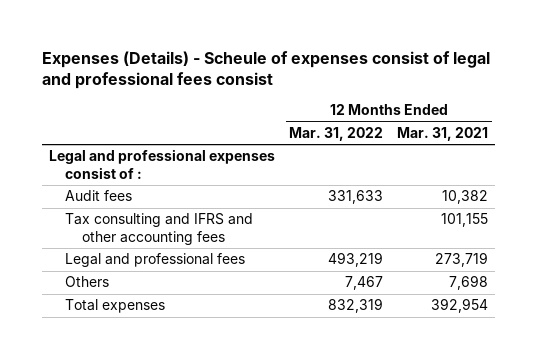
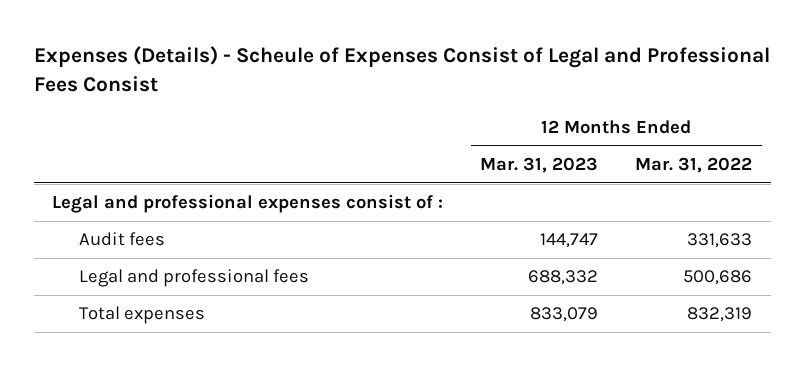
- Expenses (Details) - Scheule of expenses consist of legal and professional fees consist
+ Expenses (Details) - Scheule of Expenses Consist of Legal and Professional Fees Consist
- | 12 Months Ended Mar. 31, 2022 | 12 Months Ended Mar. 31, 2021
+ | 12 Months Ended Mar. 31, 2023 | 12 Months Ended Mar. 31, 2022
- Tax consulting and IFRS and other accounting fees | | 101,155
- Legal and professional fees | 493,219 | 273,719
- Others | 7,467 | 7,698
+ Legal and professional fees | 688,332 | 500,686

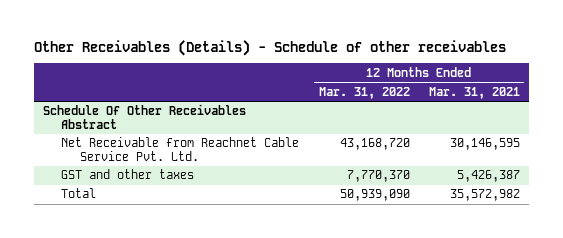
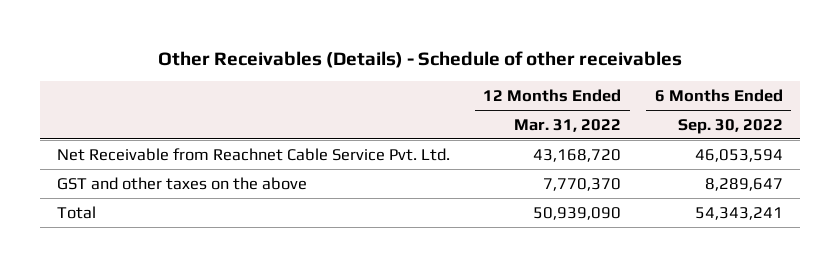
- | 12 Months Ended Mar. 31, 2022 | 12 Months Ended Mar. 31, 2021
+ | 12 Months Ended Mar. 31, 2022 | 6 Months Ended Sep. 30, 2022
- Schedule Of Other Receivables Abstract
- GST and other taxes | 7,770,370 | 5,426,387
+ GST and other taxes on the above | 7,770,370 | 8,289,647

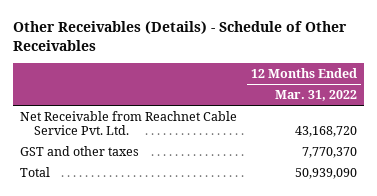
- Other Receivables (Details) - Schedule of other receivables
+ Other Receivables (Details) - Schedule of Other Receivables
- | 12 Months Ended Mar. 31, 2022 | 6 Months Ended Sep. 30, 2022
+ | 12 Months Ended Mar. 31, 2022
- GST and other taxes on the above | 7,770,370 | 8,289,647
+ GST and other taxes | 7,770,370

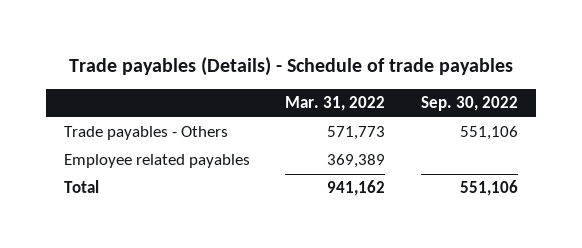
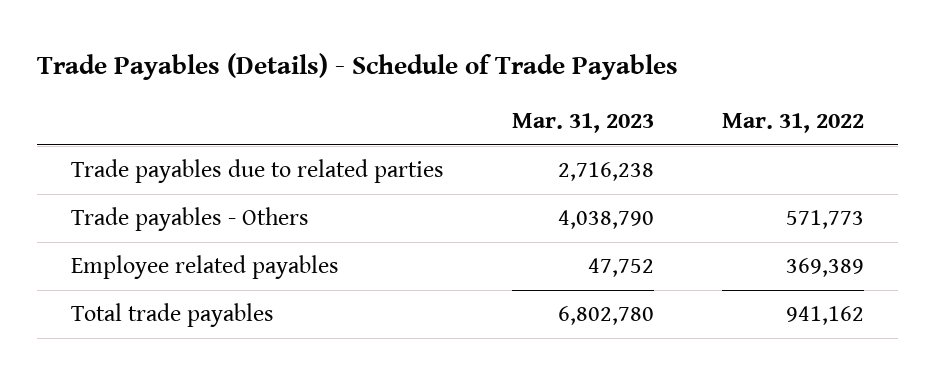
- Trade payables (Details) - Schedule of trade payables
+ Trade Payables (Details) - Schedule of Trade Payables
- | Mar. 31, 2022 | Sep. 30, 2022
+ | Mar. 31, 2023 | Mar. 31, 2022
+ Trade payables due to related parties | 2,716,238 |
- Total | 941,162 | 551,106
+ Total trade payables | 6,802,780 | 941,162

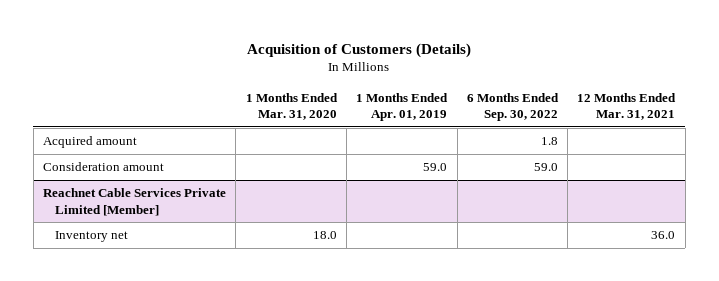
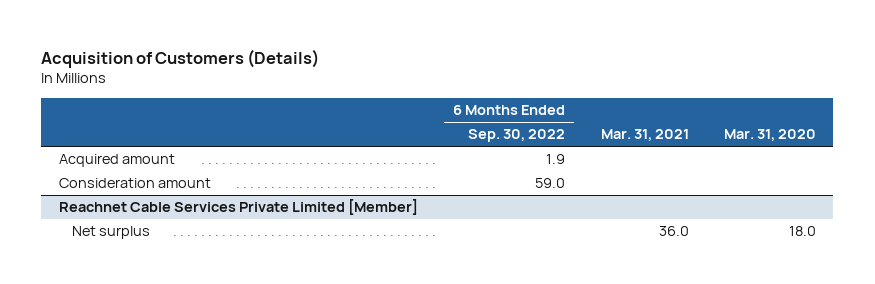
- | 1 Months Ended Mar. 31, 2020 | 1 Months Ended Apr. 01, 2019 | 6 Months Ended Sep. 30, 2022 | 12 Months Ended Mar. 31, 2021
+ | 6 Months Ended Sep. 30, 2022 | Mar. 31, 2021 | Mar. 31, 2020
- Acquired amount | | | 1.8 |
+ Acquired amount | 1.9 | |
@ Reachnet Cable Services Private Limited [Member]
- Inventory net | 18.0 | | | 36.0
+ Net surplus | | 36.0 | 18.0

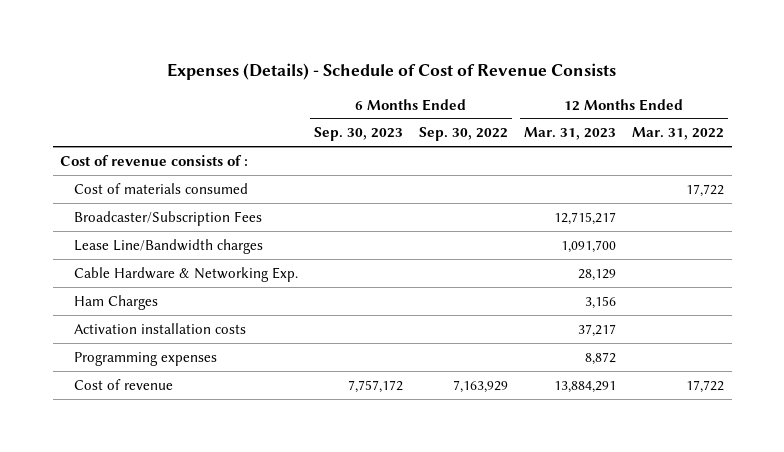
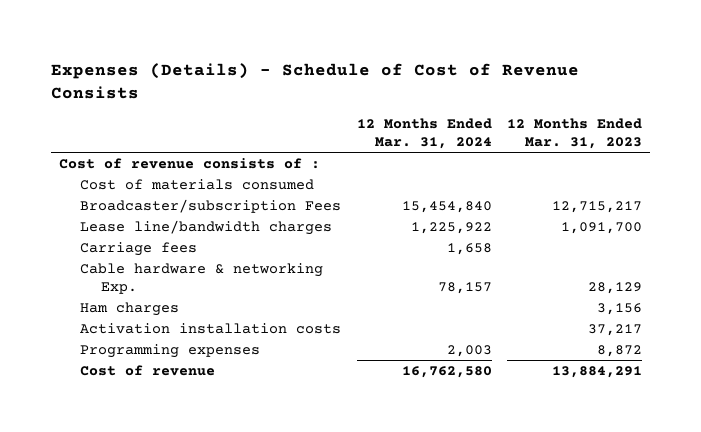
- | 6 Months Ended Sep. 30, 2023 | 6 Months Ended Sep. 30, 2022 | 12 Months Ended Mar. 31, 2023 | 12 Months Ended Mar. 31, 2022
+ | 12 Months Ended Mar. 31, 2024 | 12 Months Ended Mar. 31, 2023
- Broadcaster/Subscription Fees | | | 12,715,217 |
- Lease Line/Bandwidth charges | | | 1,091,700 |
- Cable Hardware & Networking Exp. | | | 28,129 |
- Ham Charges | | | 3,156 |
+ Broadcaster/subscription Fees | 15,454,840 | 12,715,217
+ Lease line/bandwidth charges | 1,225,922 | 1,091,700
+ Carriage fees | 1,658 |
+ Cable hardware & networking Exp. | 78,157 | 28,129
+ Ham charges | | 3,156

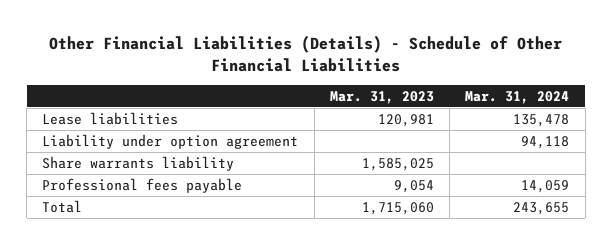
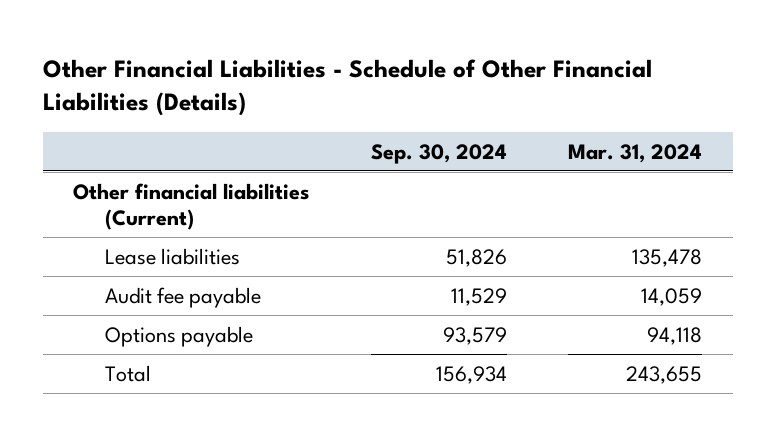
- Other Financial Liabilities (Details) - Schedule of Other Financial Liabilities
+ Other Financial Liabilities - Schedule of Other Financial Liabilities (Details)
- | Mar. 31, 2023 | Mar. 31, 2024
+ | Sep. 30, 2024 | Mar. 31, 2024
+ Other financial liabilities (Current)
- Liability under option agreement | | 94,118
- Share warrants liability | 1,585,025 |
- Professional fees payable | 9,054 | 14,059
+ Audit fee payable | 11,529 | 14,059
+ Options payable | 93,579 | 94,118

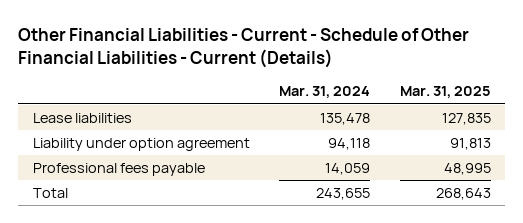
- Other Financial Liabilities - Schedule of Other Financial Liabilities (Details)
+ Other Financial Liabilities - Current - Schedule of Other Financial Liabilities - Current (Details)
- | Sep. 30, 2024 | Mar. 31, 2024
+ | Mar. 31, 2024 | Mar. 31, 2025
- Other financial liabilities (Current)
- Audit fee payable | 11,529 | 14,059
- Options payable | 93,579 | 94,118
+ Liability under option agreement | 94,118 | 91,813
+ Professional fees payable | 14,059 | 48,995

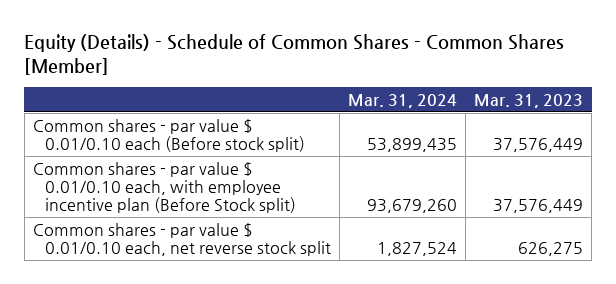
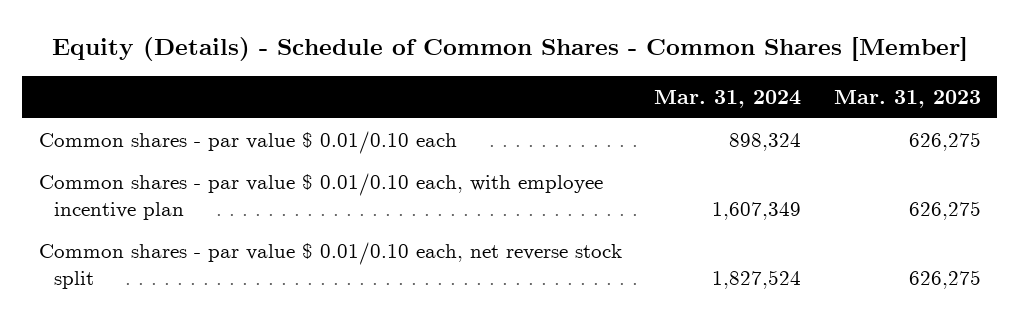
- Common shares - par value $ 0.01/0.10 each (Before stock split) | 53,899,435 | 37,576,449
- Common shares - par value $ 0.01/0.10 each, with employee incentive plan (Before Stock split) | 93,679,260 | 37,576,449
+ Common shares - par value $ 0.01/0.10 each | 898,324 | 626,275
+ Common shares - par value $ 0.01/0.10 each, with employee incentive plan | 1,607,349 | 626,275

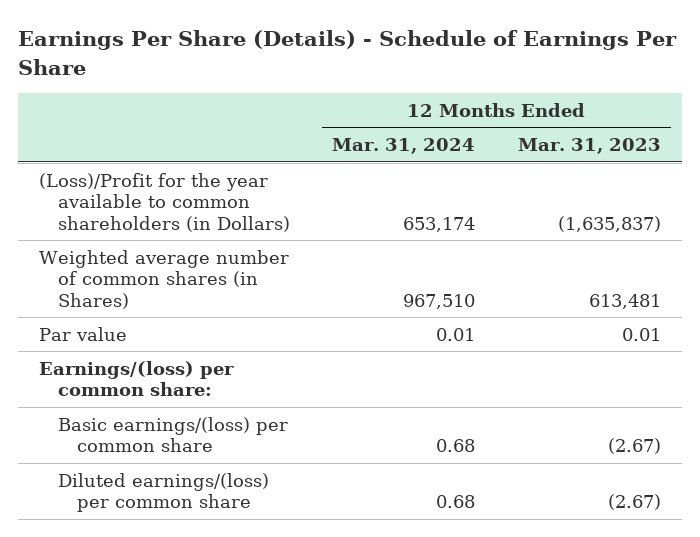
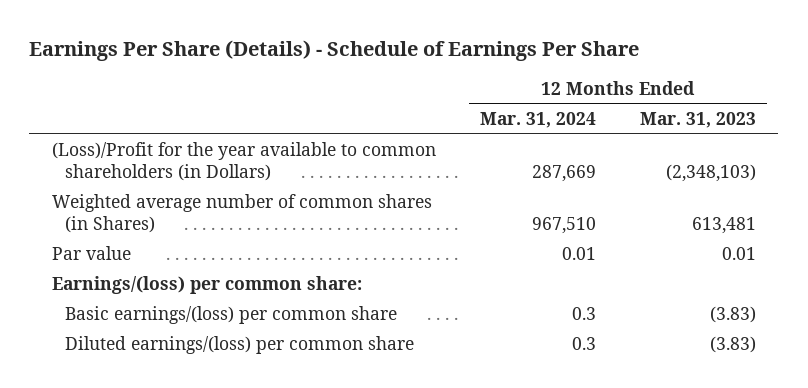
- (Loss)/Profit for the year available to common shareholders (in Dollars) | 653,174 | (1,635,837)
+ (Loss)/Profit for the year available to common shareholders (in Dollars) | 287,669 | (2,348,103)
- Basic earnings/(loss) per common share | 0.68 | (2.67)
- Diluted earnings/(loss) per common share | 0.68 | (2.67)
+ Basic earnings/(loss) per common share | 0.3 | (3.83)
+ Diluted earnings/(loss) per common share | 0.3 | (3.83)

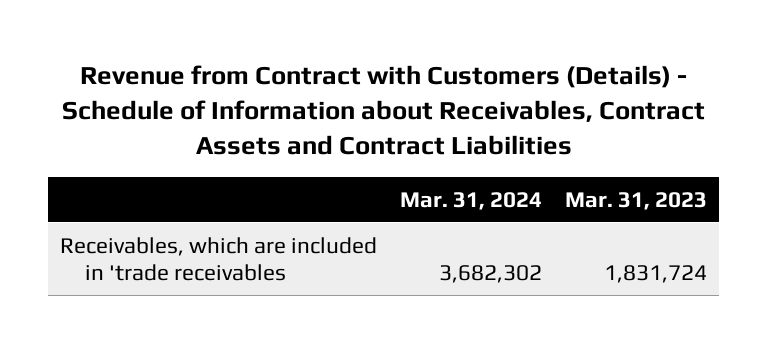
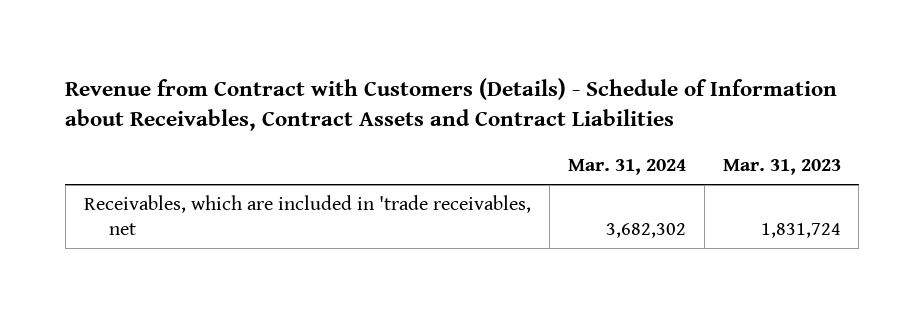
- Receivables, which are included in 'trade receivables | 3,682,302 | 1,831,724
+ Receivables, which are included in 'trade receivables, net | 3,682,302 | 1,831,724

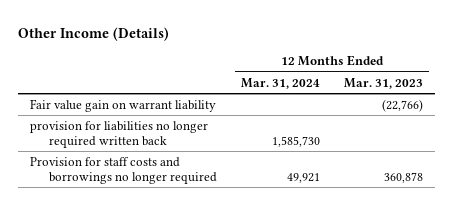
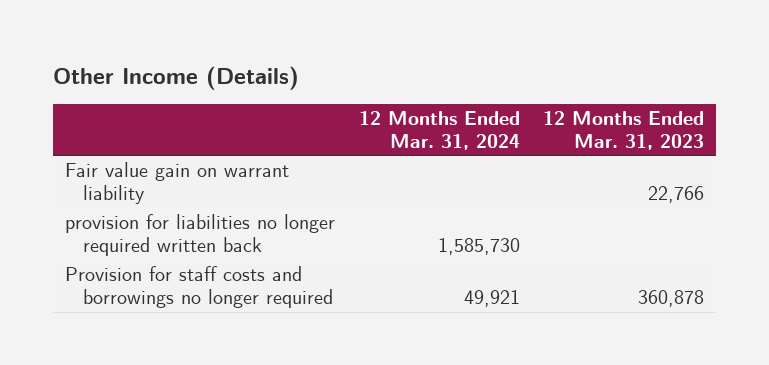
- Fair value gain on warrant liability | | (22,766)
+ Fair value gain on warrant liability | | 22,766

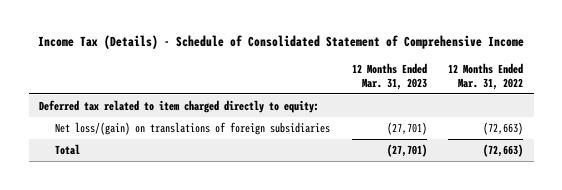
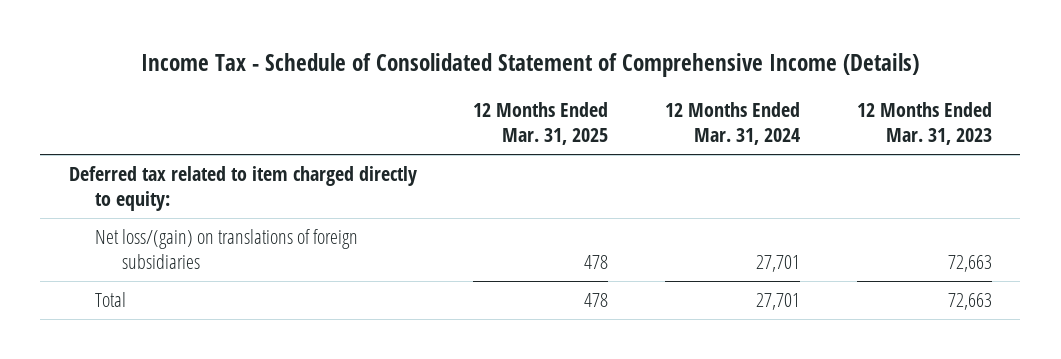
- Income Tax (Details) - Schedule of Consolidated Statement of Comprehensive Income
+ Income Tax - Schedule of Consolidated Statement of Comprehensive Income (Details)
- | 12 Months Ended Mar. 31, 2023 | 12 Months Ended Mar. 31, 2022
+ | 12 Months Ended Mar. 31, 2025 | 12 Months Ended Mar. 31, 2024 | 12 Months Ended Mar. 31, 2023
- Net loss/(gain) on translations of foreign subsidiaries | (27,701) | (72,663)
- Total | (27,701) | (72,663)
+ Net loss/(gain) on translations of foreign subsidiaries | 478 | 27,701 | 72,663
+ Total | 478 | 27,701 | 72,663

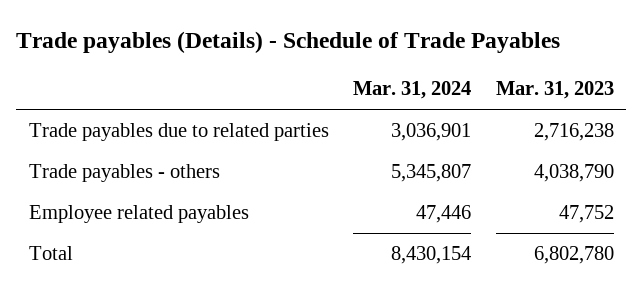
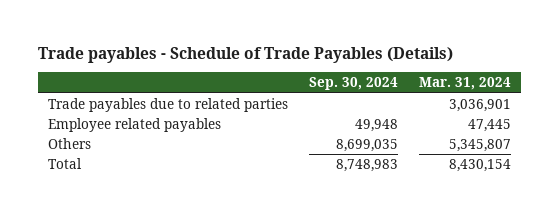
- Trade payables (Details) - Schedule of Trade Payables
+ Trade payables - Schedule of Trade Payables (Details)
- | Mar. 31, 2024 | Mar. 31, 2023
+ | Sep. 30, 2024 | Mar. 31, 2024
- Trade payables - others | 5,345,807 | 4,038,790
- Employee related payables | 47,446 | 47,752
+ Employee related payables | 49,948 | 47,445
+ Others | 8,699,035 | 5,345,807

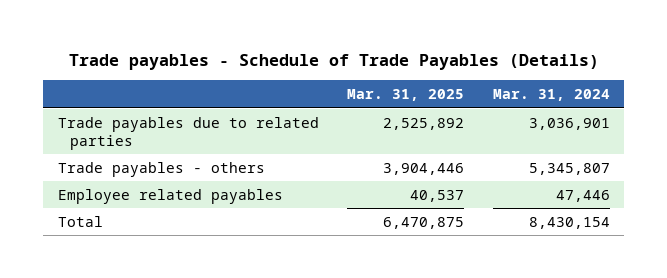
- | Sep. 30, 2024 | Mar. 31, 2024
+ | Mar. 31, 2025 | Mar. 31, 2024
- Employee related payables | 49,948 | 47,445
- Others | 8,699,035 | 5,345,807
+ Trade payables - others | 3,904,446 | 5,345,807
+ Employee related payables | 40,537 | 47,446

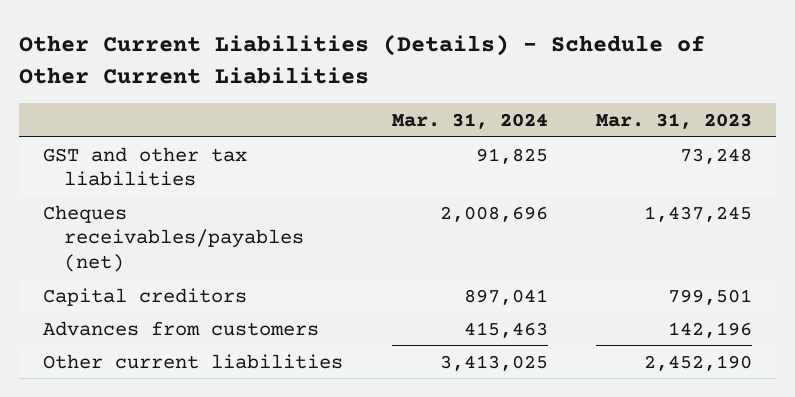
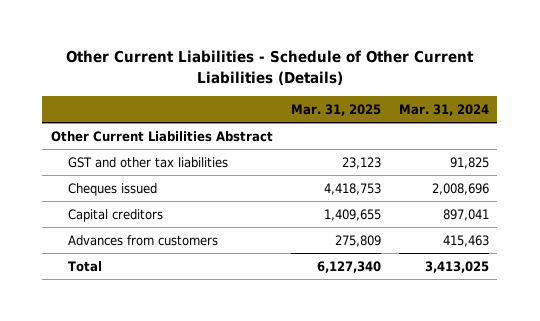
- Other Current Liabilities (Details) - Schedule of Other Current Liabilities
+ Other Current Liabilities - Schedule of Other Current Liabilities (Details)
- | Mar. 31, 2024 | Mar. 31, 2023
+ | Mar. 31, 2025 | Mar. 31, 2024
+ Other Current Liabilities Abstract
- Cheques receivables/payables (net) | 2,008,696 | 1,437,245
+ Cheques issued | 4,418,753 | 2,008,696
- Other current liabilities | 3,413,025 | 2,452,190
+ Total | 6,127,340 | 3,413,025

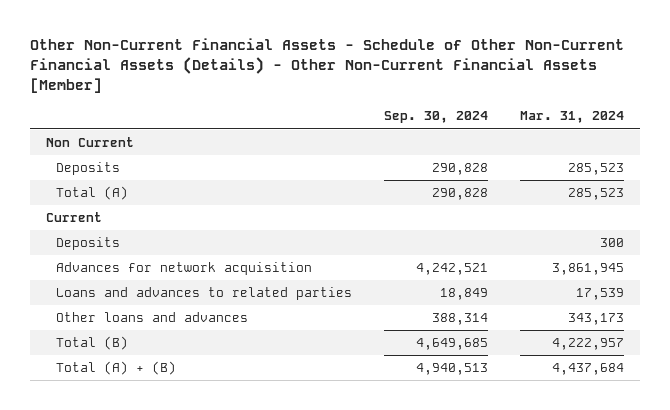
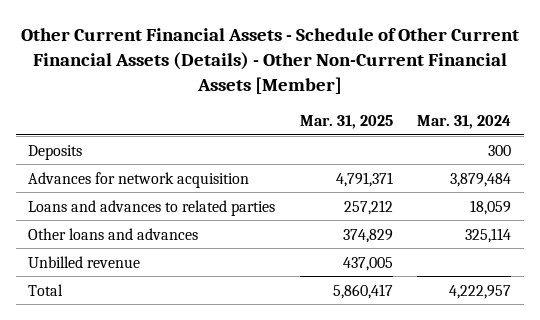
- Other Non-Current Financial Assets - Schedule of Other Non-Current Financial Assets (Details) - Other Non-Current Financial Assets [Member]
+ Other Current Financial Assets - Schedule of Other Current Financial Assets (Details) - Other Non-Current Financial Assets [Member]
- | Sep. 30, 2024 | Mar. 31, 2024
+ | Mar. 31, 2025 | Mar. 31, 2024
- Non Current
- Deposits | 290,828 | 285,523
- Total (A) | 290,828 | 285,523
- Current
- Advances for network acquisition | 4,242,521 | 3,861,945
- Loans and advances to related parties | 18,849 | 17,539
- Other loans and advances | 388,314 | 343,173
- Total (B) | 4,649,685 | 4,222,957
- Total (A) + (B) | 4,940,513 | 4,437,684
+ Advances for network acquisition | 4,791,371 | 3,879,484
+ Loans and advances to related parties | 257,212 | 18,059
+ Other loans and advances | 374,829 | 325,114
+ Unbilled revenue | 437,005 |
+ Total | 5,860,417 | 4,222,957

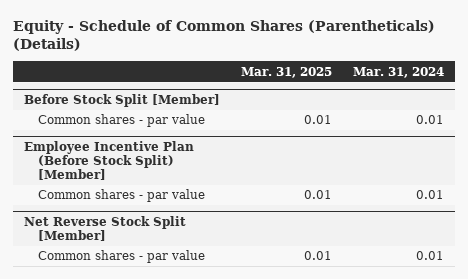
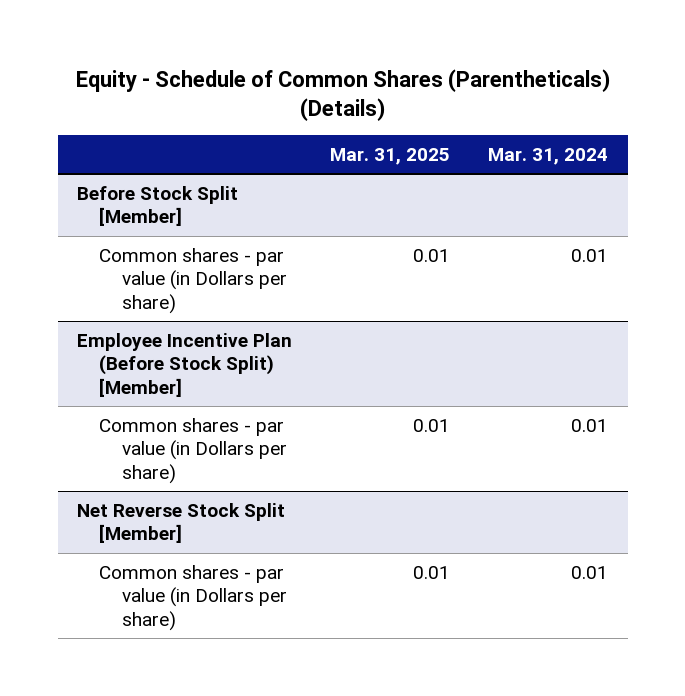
@ Before Stock Split [Member]
- Common shares - par value | 0.01 | 0.01
+ Common shares - par value (in Dollars per share) | 0.01 | 0.01
@ Employee Incentive Plan (Before Stock Split) [Member]
- Common shares - par value | 0.01 | 0.01
+ Common shares - par value (in Dollars per share) | 0.01 | 0.01
@ Net Reverse Stock Split [Member]
- Common shares - par value | 0.01 | 0.01
+ Common shares - par value (in Dollars per share) | 0.01 | 0.01

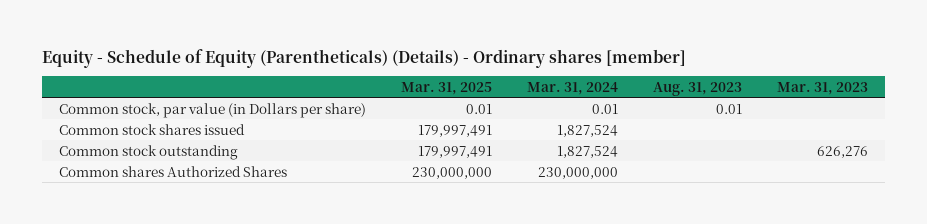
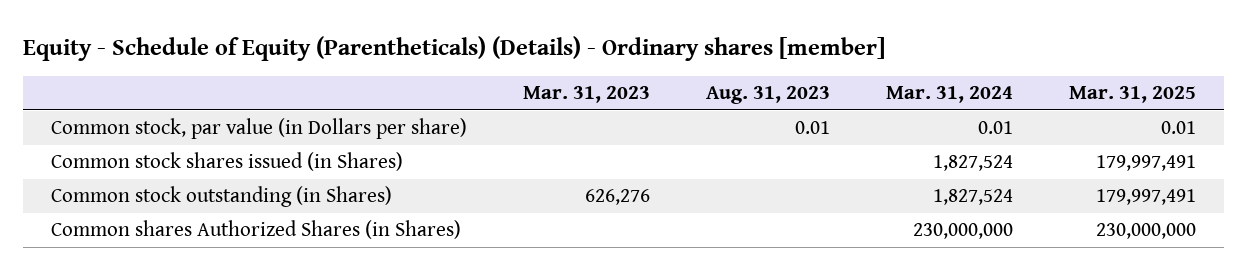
- | Mar. 31, 2025 | Mar. 31, 2024 | Aug. 31, 2023 | Mar. 31, 2023
+ | Mar. 31, 2023 | Aug. 31, 2023 | Mar. 31, 2024 | Mar. 31, 2025
- Common stock shares issued | 179,997,491 | 1,827,524 | |
- Common stock outstanding | 179,997,491 | 1,827,524 | | 626,276
- Common shares Authorized Shares | 230,000,000 | 230,000,000 | |
+ Common stock shares issued (in Shares) | | | 1,827,524 | 179,997,491
+ Common stock outstanding (in Shares) | 626,276 | | 1,827,524 | 179,997,491
+ Common shares Authorized Shares (in Shares) | | | 230,000,000 | 230,000,000

